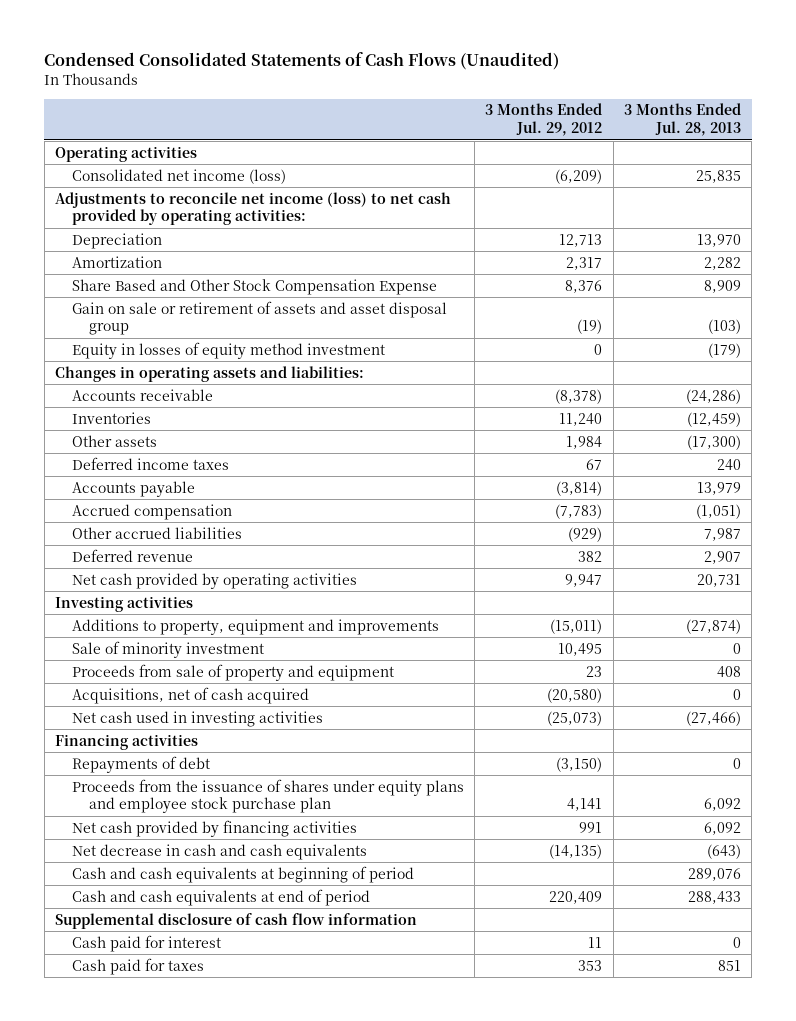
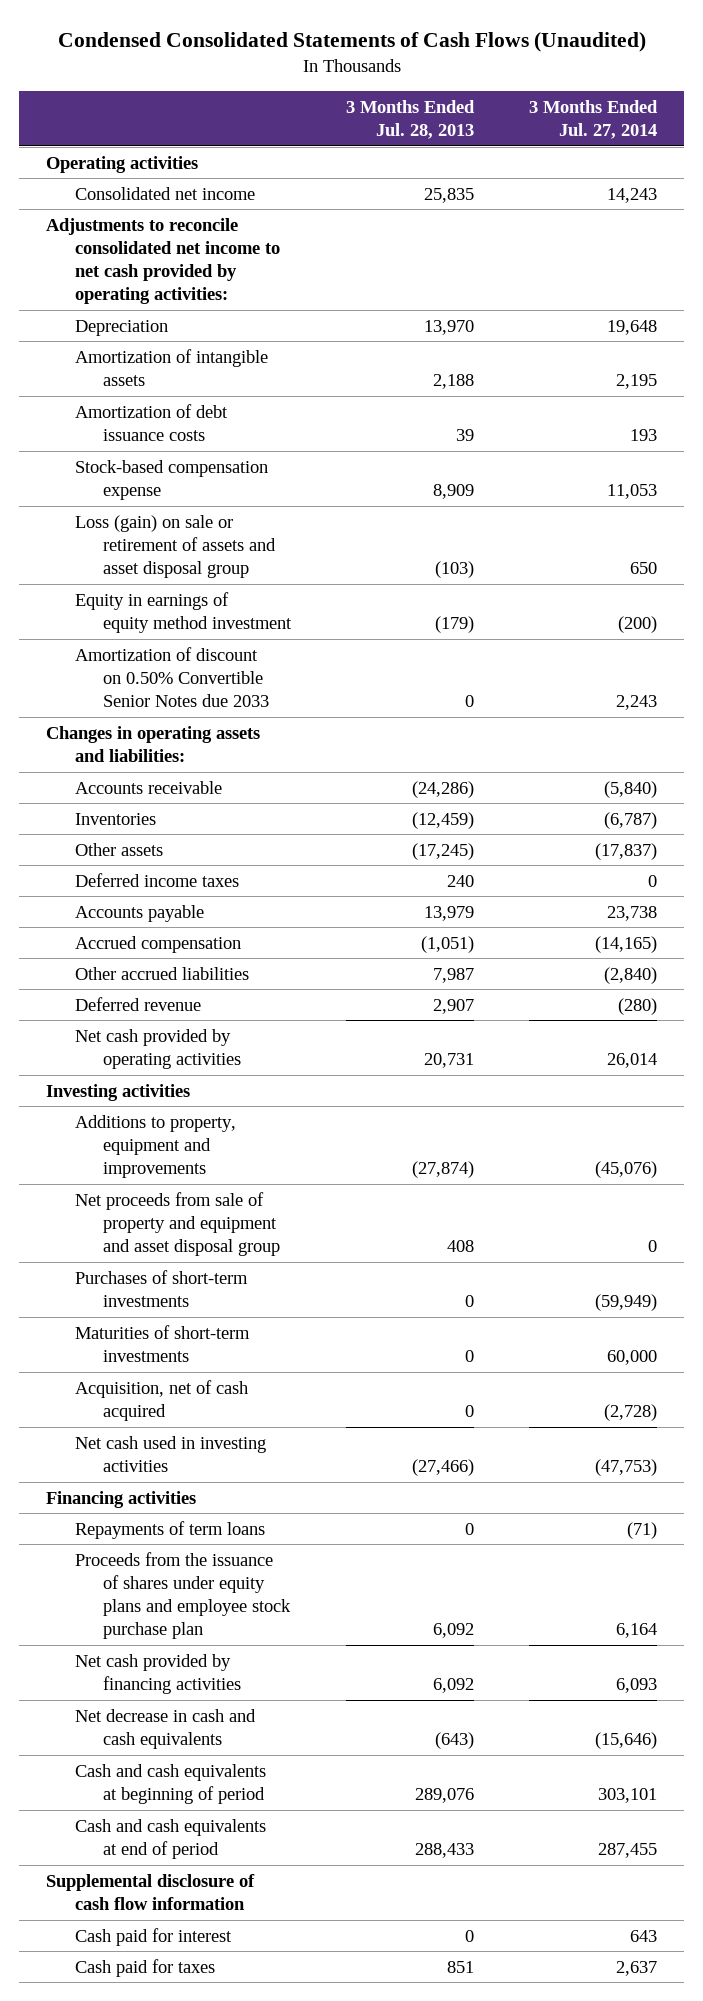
- | 3 Months Ended Jul. 29, 2012 | 3 Months Ended Jul. 28, 2013
+ | 3 Months Ended Jul. 28, 2013 | 3 Months Ended Jul. 27, 2014
- Consolidated net income (loss) | (6,209) | 25,835
- Adjustments to reconcile net income (loss) to net cash provided by operating activities:
+ Consolidated net income | 25,835 | 14,243
+ Adjustments to reconcile consolidated net income to net cash provided by operating activities:
- Amortization | 2,317 | 2,282
- Share Based and Other Stock Compensation Expense | 8,376 | 8,909
- Gain on sale or retirement of assets and asset disposal group | (19) | (103)
- Equity in losses of equity method investment | 0 | (179)
+ Amortization of intangible assets | 2,188 | 2,195
+ Amortization of debt issuance costs | 39 | 193
+ Stock-based compensation expense | 8,909 | 11,053
+ Loss (gain) on sale or retirement of assets and asset disposal group | (103) | 650
+ Equity in earnings of equity method investment | (179) | (200)
+ Amortization of discount on 0.50% Convertible Senior Notes due 2033 | 0 | 2,243
- Other assets | 1,984 | (17,300)
+ Other assets | (17,245) | (17,837)
- Sale of minority investment | 10,495 | 0
- Proceeds from sale of property and equipment | 23 | 408
- Acquisitions, net of cash acquired | (20,580) | 0
+ Net proceeds from sale of property and equipment and asset disposal group | 408 | 0
+ Purchases of short-term investments | 0 | (59,949)
+ Maturities of short-term investments | 0 | 60,000
+ Acquisition, net of cash acquired | 0 | (2,728)
- Repayments of debt | (3,150) | 0
+ Repayments of term loans | 0 | (71)

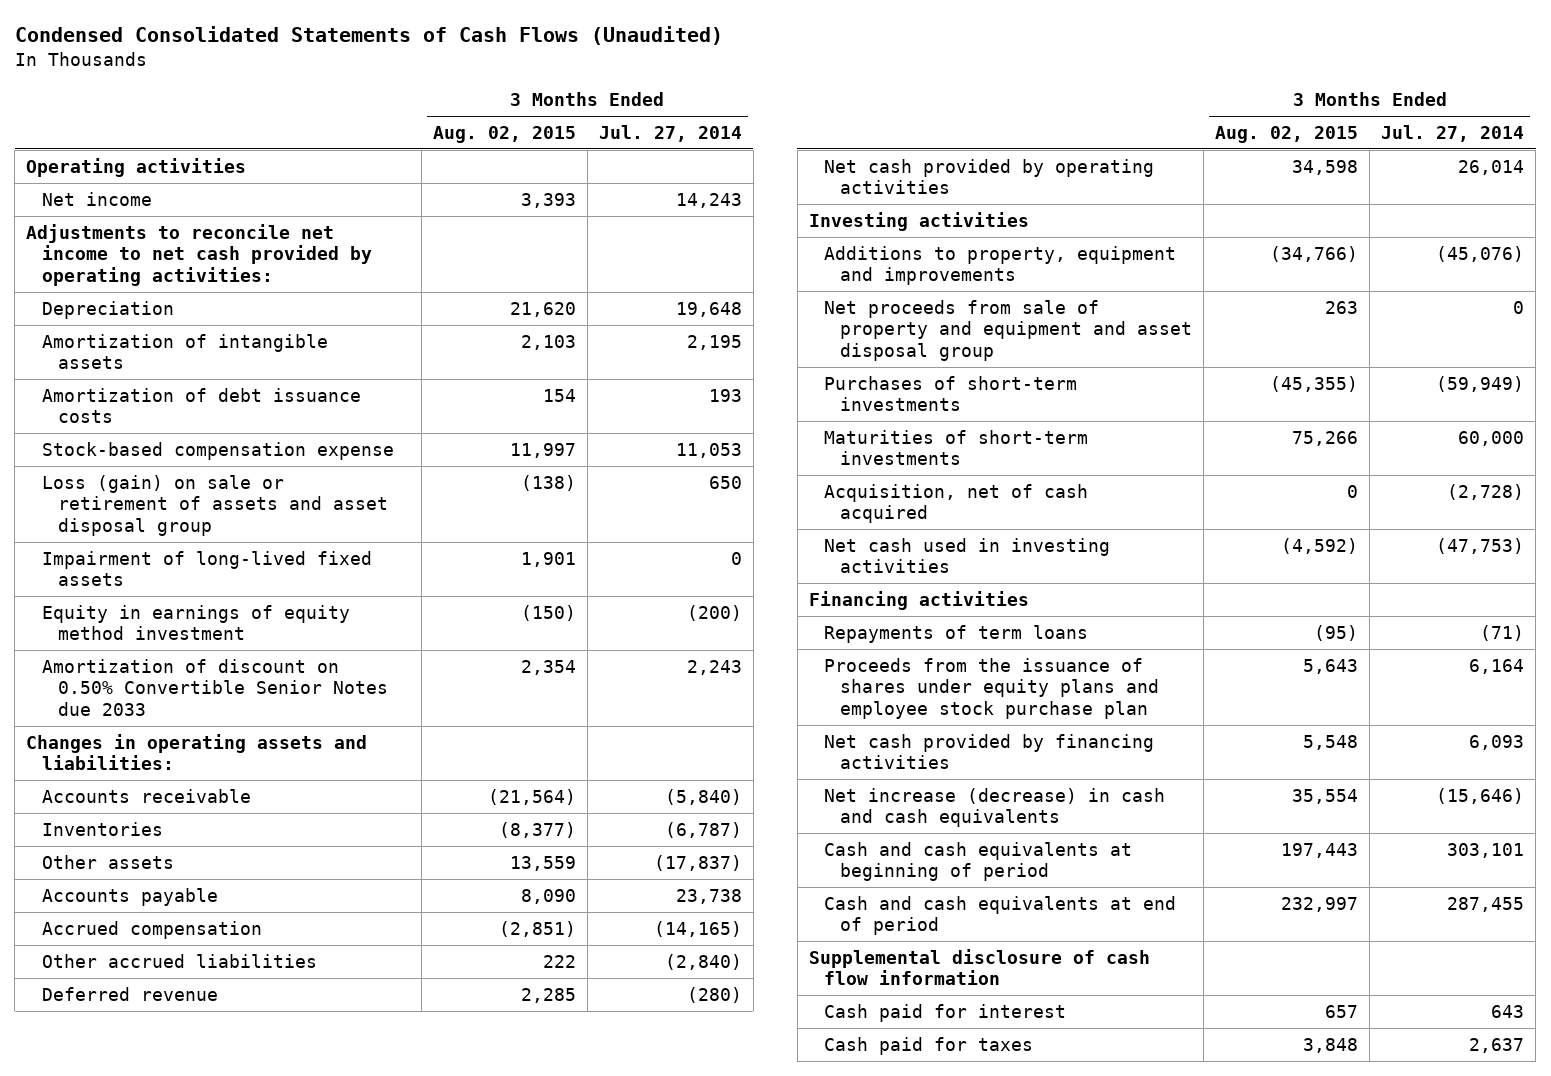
- | 3 Months Ended Jul. 28, 2013 | 3 Months Ended Jul. 27, 2014
+ | 3 Months Ended Aug. 02, 2015 | 3 Months Ended Jul. 27, 2014
- Consolidated net income | 25,835 | 14,243
- Adjustments to reconcile consolidated net income to net cash provided by operating activities:
+ Net income | 3,393 | 14,243
+ Adjustments to reconcile net income to net cash provided by operating activities:
+ Impairment of long-lived fixed assets | 1,901 | 0
- Deferred income taxes | 240 | 0
- Net decrease in cash and cash equivalents | (643) | (15,646)
+ Net increase (decrease) in cash and cash equivalents | 35,554 | (15,646)

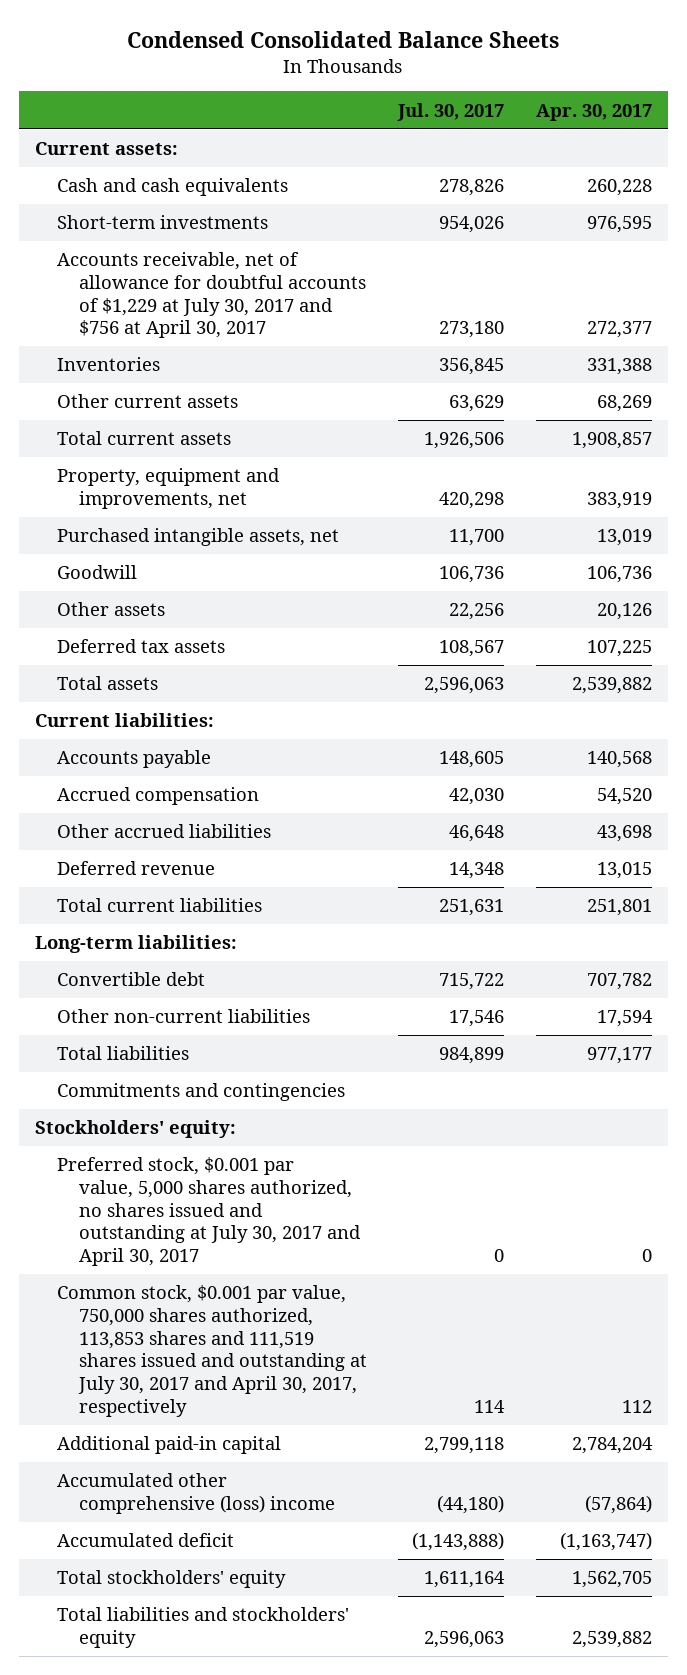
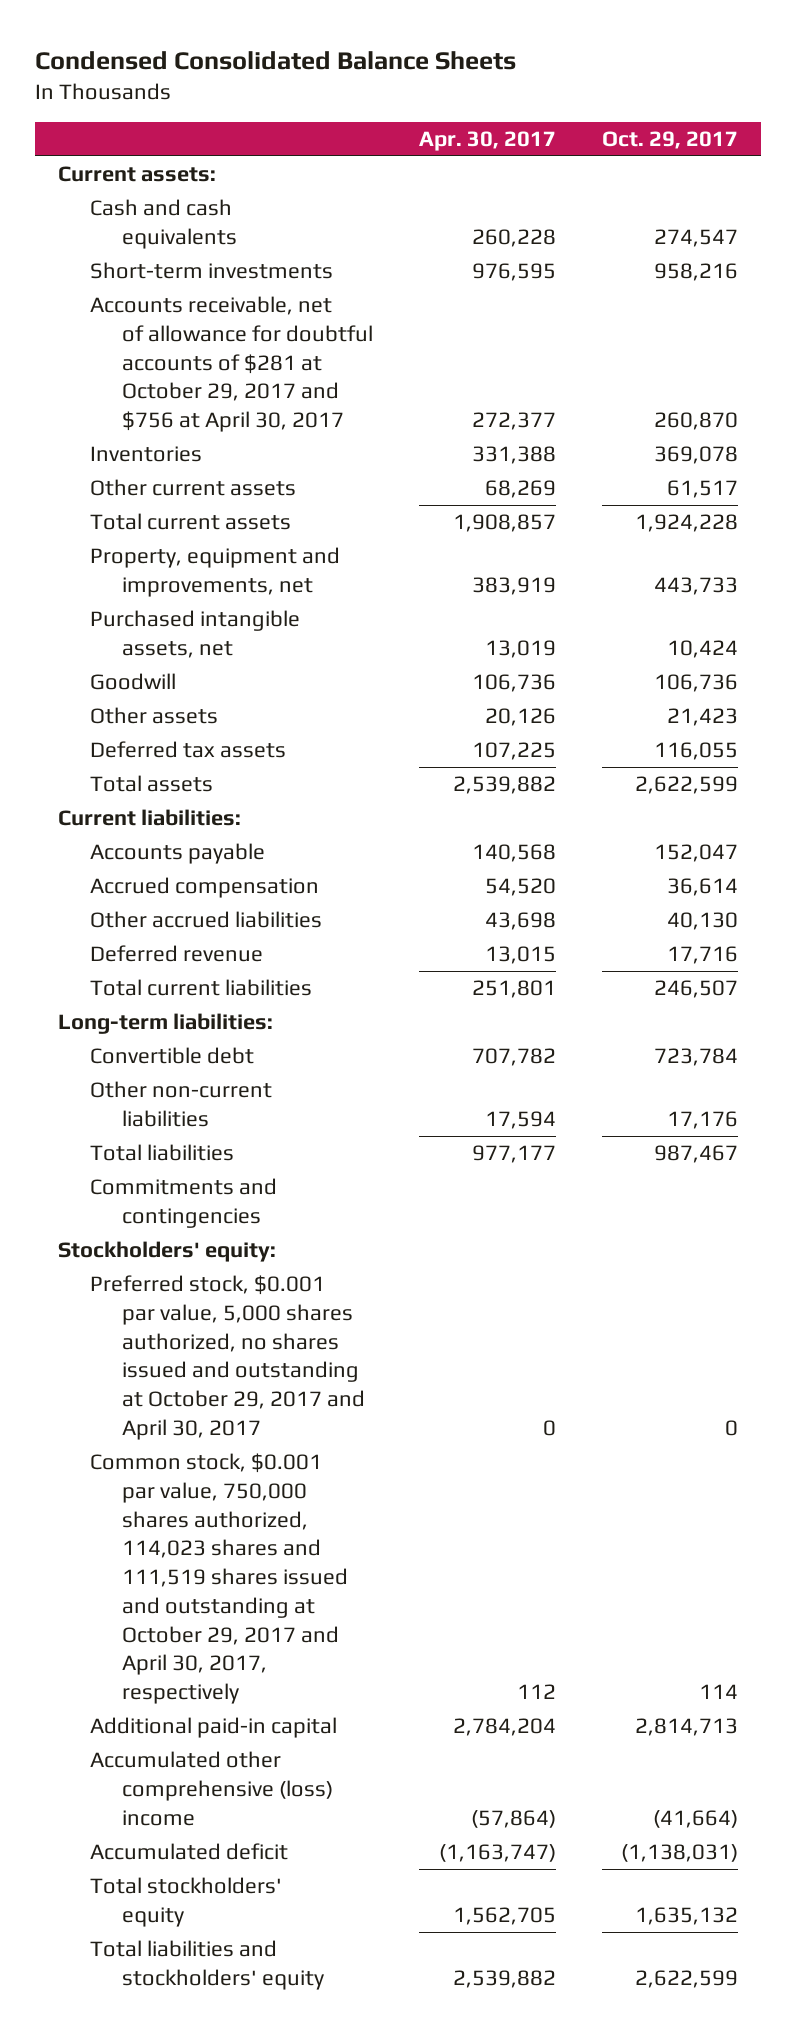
- | Jul. 30, 2017 | Apr. 30, 2017
+ | Apr. 30, 2017 | Oct. 29, 2017
- Accounts receivable, net of allowance for doubtful accounts of $1,229 at July 30, 2017 and $756 at April 30, 2017 | 273,180 | 272,377
+ Accounts receivable, net of allowance for doubtful accounts of $281 at October 29, 2017 and $756 at April 30, 2017 | 272,377 | 260,870
- Preferred stock, $0.001 par value, 5,000 shares authorized, no shares issued and outstanding at July 30, 2017 and April 30, 2017 | 0 | 0
- Common stock, $0.001 par value, 750,000 shares authorized, 113,853 shares and 111,519 shares issued and outstanding at July 30, 2017 and April 30, 2017, respectively | 114 | 112
+ Preferred stock, $0.001 par value, 5,000 shares authorized, no shares issued and outstanding at October 29, 2017 and April 30, 2017 | 0 | 0
+ Common stock, $0.001 par value, 750,000 shares authorized, 114,023 shares and 111,519 shares issued and outstanding at October 29, 2017 and April 30, 2017, respectively | 112 | 114

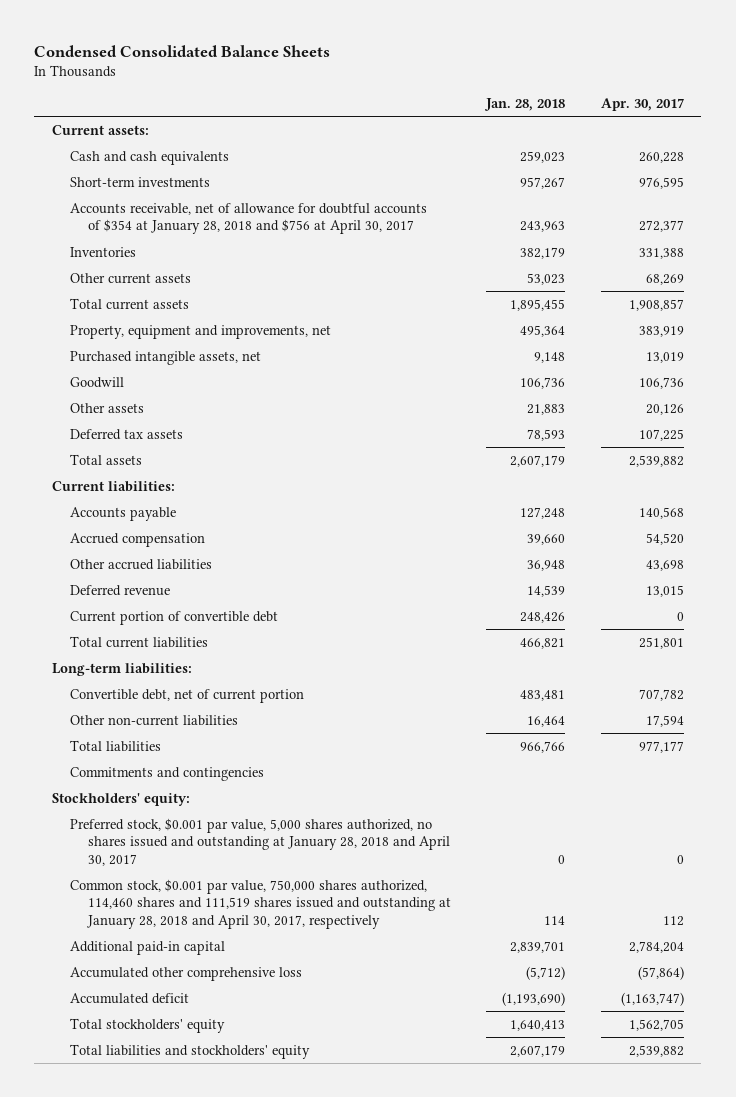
- | Apr. 30, 2017 | Oct. 29, 2017
+ | Jan. 28, 2018 | Apr. 30, 2017
- Accounts receivable, net of allowance for doubtful accounts of $281 at October 29, 2017 and $756 at April 30, 2017 | 272,377 | 260,870
+ Accounts receivable, net of allowance for doubtful accounts of $354 at January 28, 2018 and $756 at April 30, 2017 | 243,963 | 272,377
+ Current portion of convertible debt | 248,426 | 0
- Convertible debt | 707,782 | 723,784
+ Convertible debt, net of current portion | 483,481 | 707,782
- Preferred stock, $0.001 par value, 5,000 shares authorized, no shares issued and outstanding at October 29, 2017 and April 30, 2017 | 0 | 0
- Common stock, $0.001 par value, 750,000 shares authorized, 114,023 shares and 111,519 shares issued and outstanding at October 29, 2017 and April 30, 2017, respectively | 112 | 114
+ Preferred stock, $0.001 par value, 5,000 shares authorized, no shares issued and outstanding at January 28, 2018 and April 30, 2017 | 0 | 0
+ Common stock, $0.001 par value, 750,000 shares authorized, 114,460 shares and 111,519 shares issued and outstanding at January 28, 2018 and April 30, 2017, respectively | 114 | 112
- Accumulated other comprehensive (loss) income | (57,864) | (41,664)
+ Accumulated other comprehensive loss | (5,712) | (57,864)

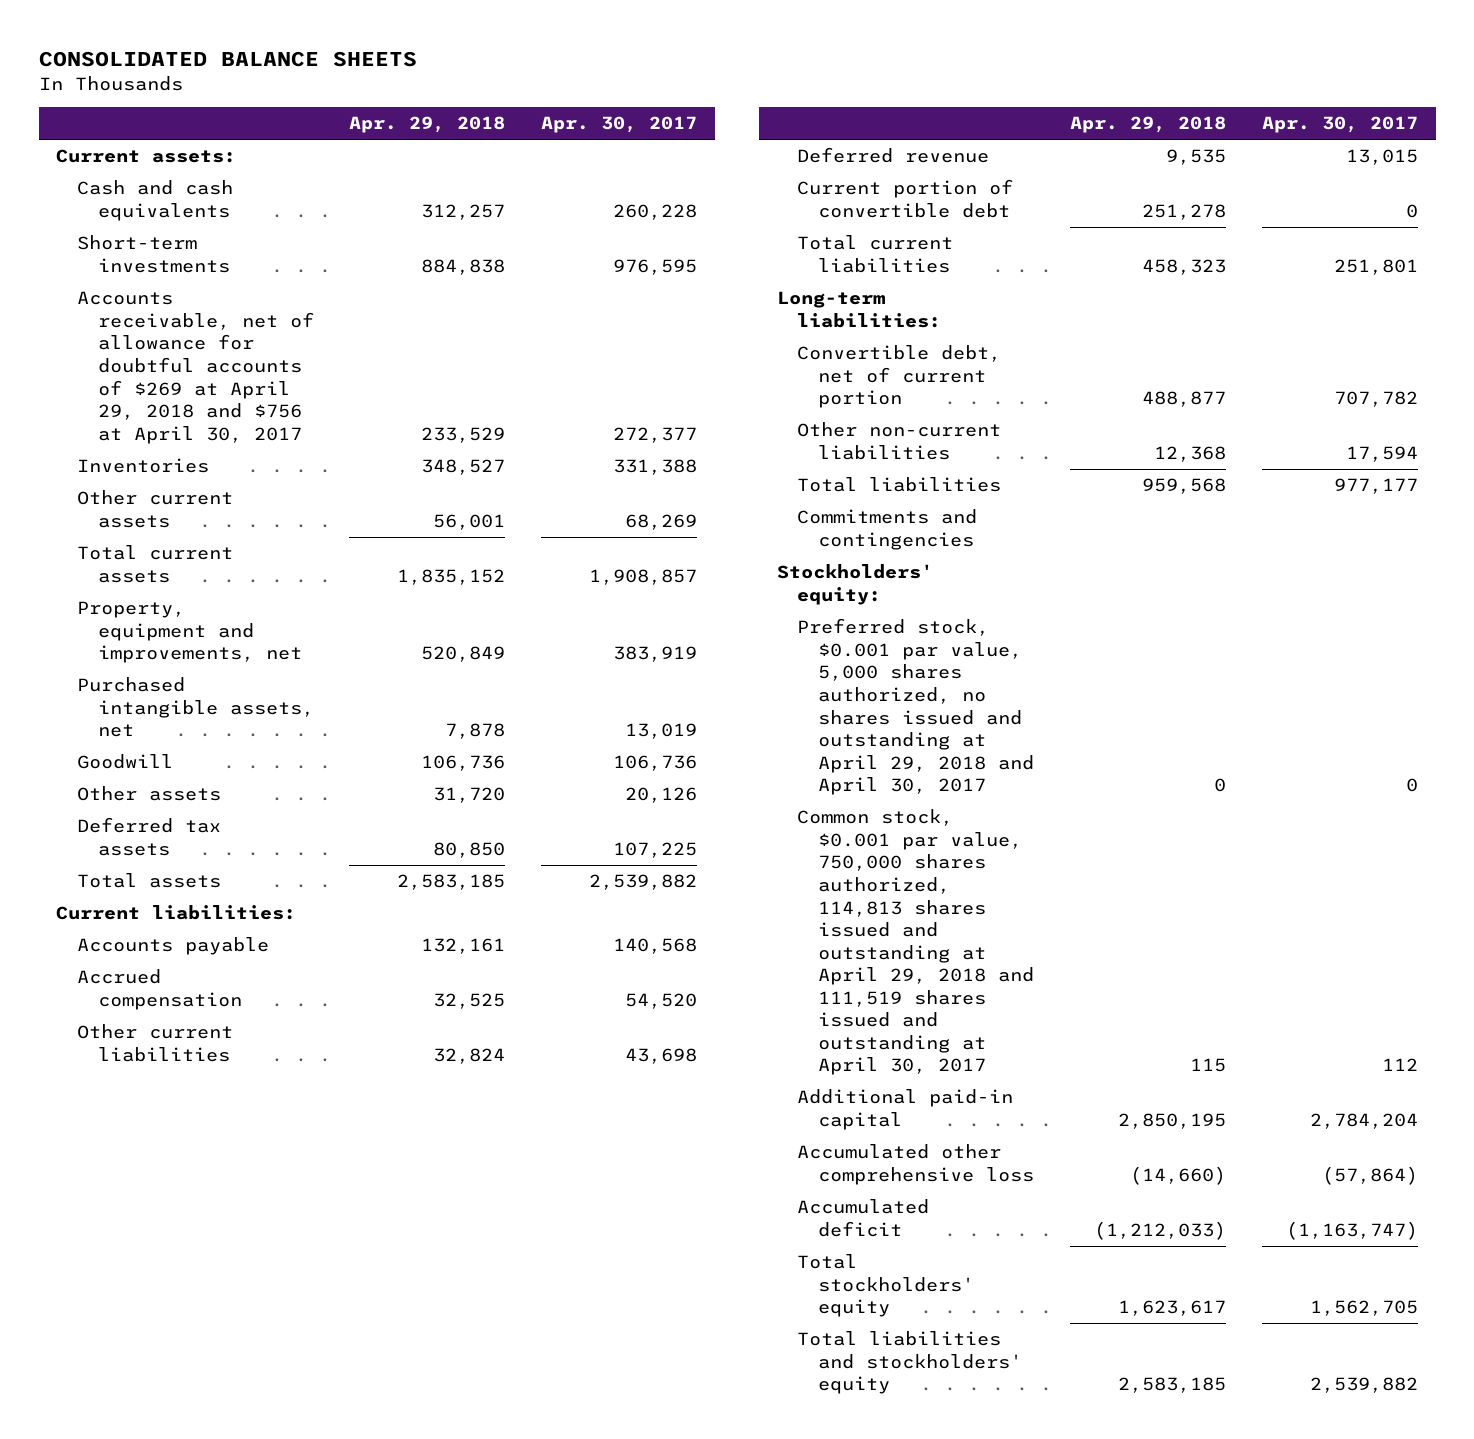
- Condensed Consolidated Balance Sheets
+ CONSOLIDATED BALANCE SHEETS
- | Jan. 28, 2018 | Apr. 30, 2017
+ | Apr. 29, 2018 | Apr. 30, 2017
- Accounts receivable, net of allowance for doubtful accounts of $354 at January 28, 2018 and $756 at April 30, 2017 | 243,963 | 272,377
+ Accounts receivable, net of allowance for doubtful accounts of $269 at April 29, 2018 and $756 at April 30, 2017 | 233,529 | 272,377
- Other accrued liabilities | 36,948 | 43,698
+ Other current liabilities | 32,824 | 43,698
- Preferred stock, $0.001 par value, 5,000 shares authorized, no shares issued and outstanding at January 28, 2018 and April 30, 2017 | 0 | 0
- Common stock, $0.001 par value, 750,000 shares authorized, 114,460 shares and 111,519 shares issued and outstanding at January 28, 2018 and April 30, 2017, respectively | 114 | 112
+ Preferred stock, $0.001 par value, 5,000 shares authorized, no shares issued and outstanding at April 29, 2018 and April 30, 2017 | 0 | 0
+ Common stock, $0.001 par value, 750,000 shares authorized, 114,813 shares issued and outstanding at April 29, 2018 and 111,519 shares issued and outstanding at April 30, 2017 | 115 | 112

